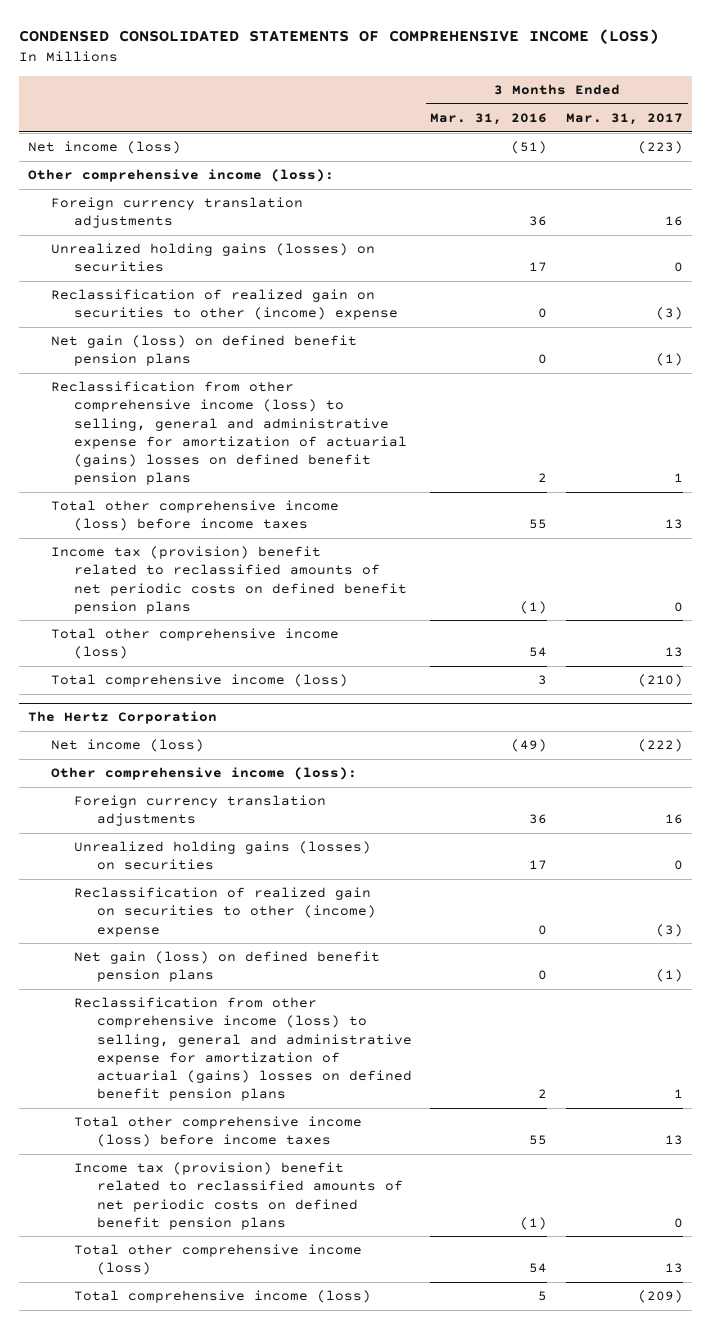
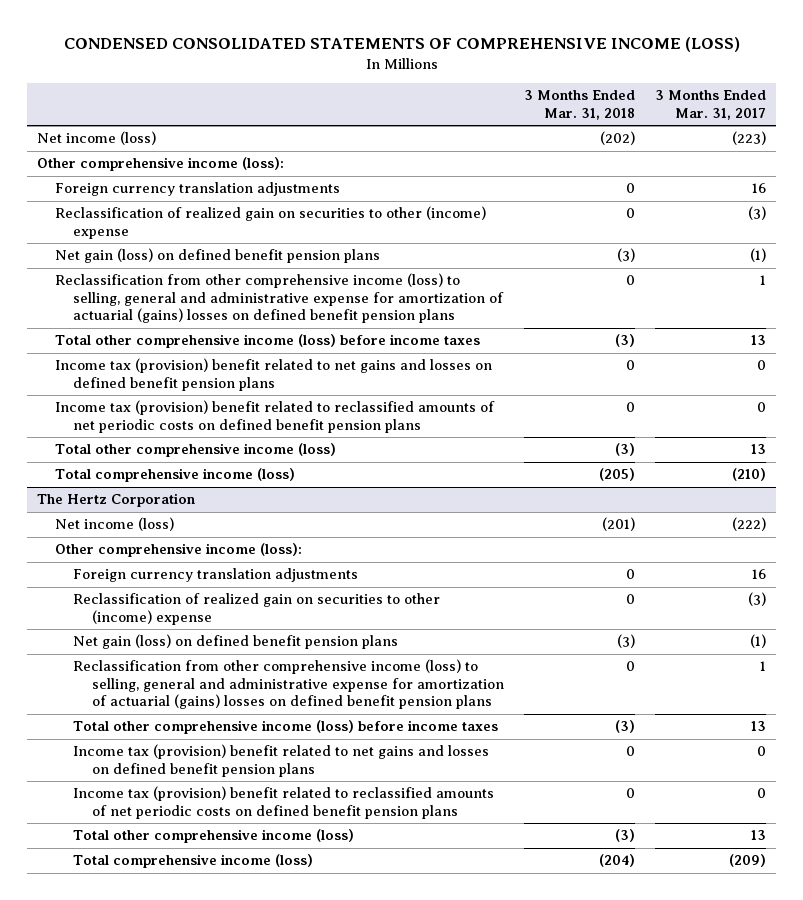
- | 3 Months Ended Mar. 31, 2016 | 3 Months Ended Mar. 31, 2017
+ | 3 Months Ended Mar. 31, 2018 | 3 Months Ended Mar. 31, 2017
- Unrealized holding gains (losses) on securities | 17 | 0
+ Income tax (provision) benefit related to net gains and losses on defined benefit pension plans | 0 | 0
@ The Hertz Corporation
- Unrealized holding gains (losses) on securities | 17 | 0
+ Income tax (provision) benefit related to net gains and losses on defined benefit pension plans | 0 | 0

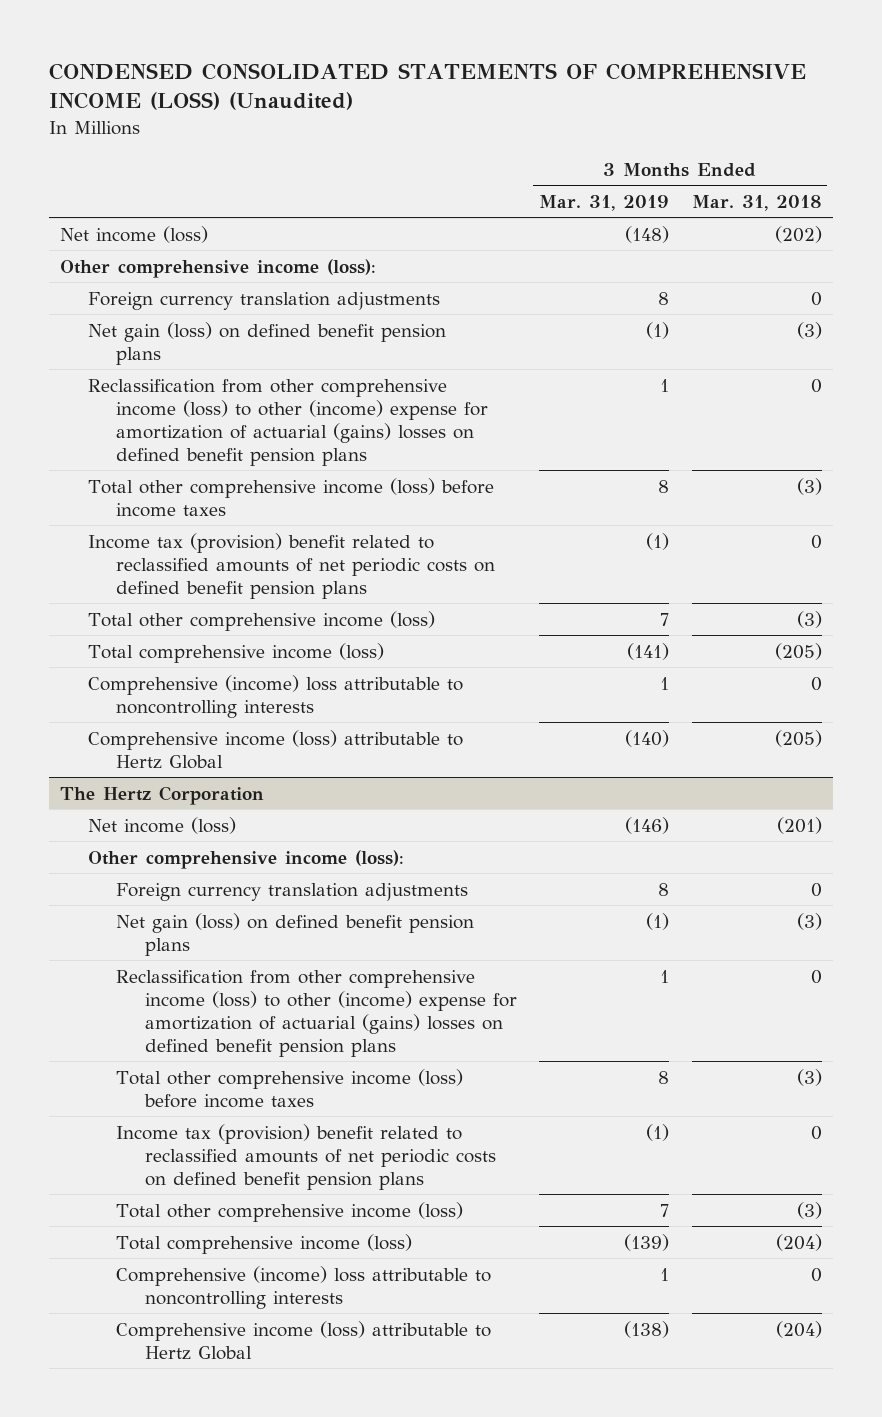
- CONDENSED CONSOLIDATED STATEMENTS OF COMPREHENSIVE INCOME (LOSS)
+ CONDENSED CONSOLIDATED STATEMENTS OF COMPREHENSIVE INCOME (LOSS) (Unaudited)
- | 3 Months Ended Mar. 31, 2018 | 3 Months Ended Mar. 31, 2017
+ | 3 Months Ended Mar. 31, 2019 | 3 Months Ended Mar. 31, 2018
- Reclassification of realized gain on securities to other (income) expense | 0 | (3)
- Reclassification from other comprehensive income (loss) to selling, general and administrative expense for amortization of actuarial (gains) losses on defined benefit pension plans | 0 | 1
+ Reclassification from other comprehensive income (loss) to other (income) expense for amortization of actuarial (gains) losses on defined benefit pension plans | 1 | 0
- Income tax (provision) benefit related to net gains and losses on defined benefit pension plans | 0 | 0
+ Comprehensive (income) loss attributable to noncontrolling interests | 1 | 0
+ Comprehensive income (loss) attributable to Hertz Global | (140) | (205)
@ The Hertz Corporation
- Reclassification of realized gain on securities to other (income) expense | 0 | (3)
- Reclassification from other comprehensive income (loss) to selling, general and administrative expense for amortization of actuarial (gains) losses on defined benefit pension plans | 0 | 1
+ Reclassification from other comprehensive income (loss) to other (income) expense for amortization of actuarial (gains) losses on defined benefit pension plans | 1 | 0
- Income tax (provision) benefit related to net gains and losses on defined benefit pension plans | 0 | 0
+ Comprehensive (income) loss attributable to noncontrolling interests | 1 | 0
+ Comprehensive income (loss) attributable to Hertz Global | (138) | (204)

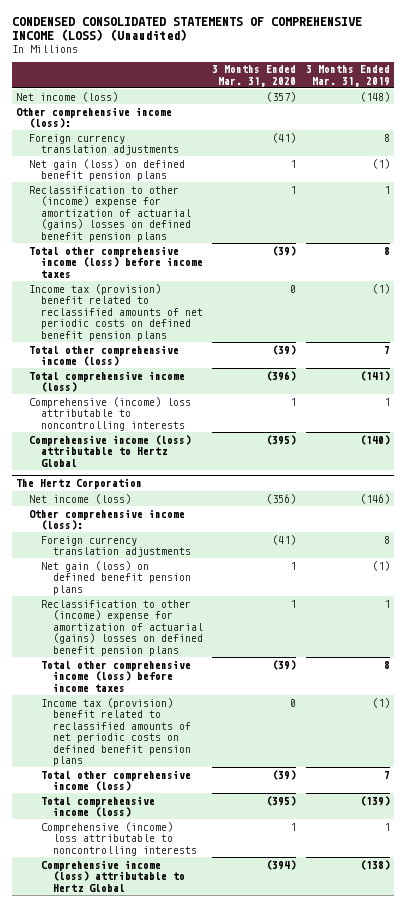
- | 3 Months Ended Mar. 31, 2019 | 3 Months Ended Mar. 31, 2018
+ | 3 Months Ended Mar. 31, 2020 | 3 Months Ended Mar. 31, 2019
- Reclassification from other comprehensive income (loss) to other (income) expense for amortization of actuarial (gains) losses on defined benefit pension plans | 1 | 0
+ Reclassification to other (income) expense for amortization of actuarial (gains) losses on defined benefit pension plans | 1 | 1
@ The Hertz Corporation
- Reclassification from other comprehensive income (loss) to other (income) expense for amortization of actuarial (gains) losses on defined benefit pension plans | 1 | 0
+ Reclassification to other (income) expense for amortization of actuarial (gains) losses on defined benefit pension plans | 1 | 1

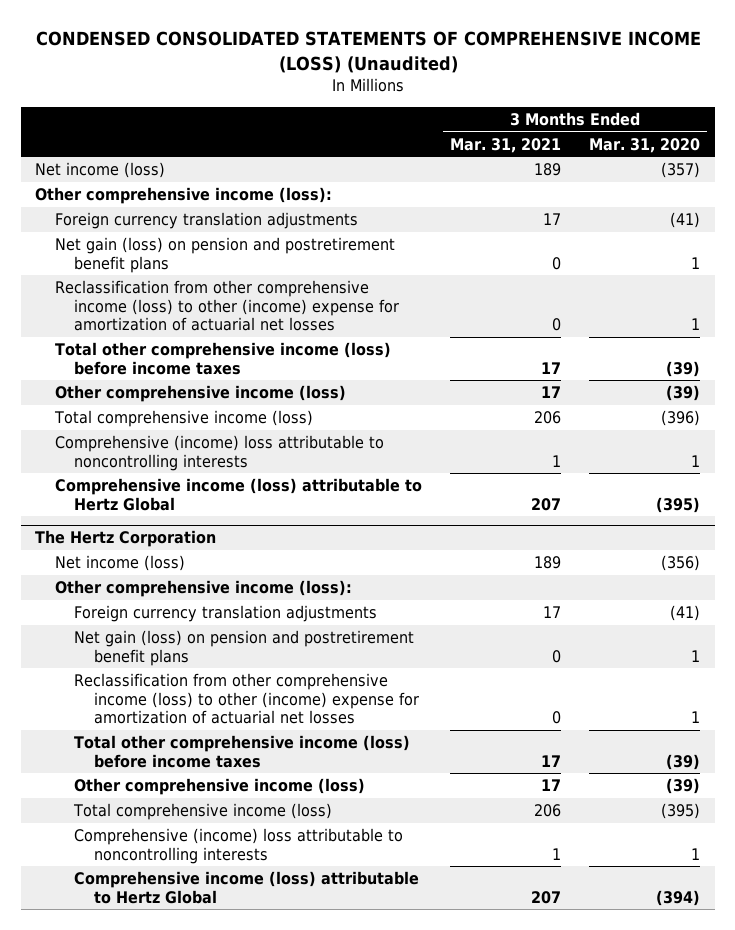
- | 3 Months Ended Mar. 31, 2020 | 3 Months Ended Mar. 31, 2019
+ | 3 Months Ended Mar. 31, 2021 | 3 Months Ended Mar. 31, 2020
- Net gain (loss) on defined benefit pension plans | 1 | (1)
- Reclassification to other (income) expense for amortization of actuarial (gains) losses on defined benefit pension plans | 1 | 1
+ Net gain (loss) on pension and postretirement benefit plans | 0 | 1
+ Reclassification from other comprehensive income (loss) to other (income) expense for amortization of actuarial net losses | 0 | 1
- Income tax (provision) benefit related to reclassified amounts of net periodic costs on defined benefit pension plans | 0 | (1)
- Total other comprehensive income (loss) | (39) | 7
+ Other comprehensive income (loss) | 17 | (39)
@ The Hertz Corporation
- Net gain (loss) on defined benefit pension plans | 1 | (1)
- Reclassification to other (income) expense for amortization of actuarial (gains) losses on defined benefit pension plans | 1 | 1
+ Net gain (loss) on pension and postretirement benefit plans | 0 | 1
+ Reclassification from other comprehensive income (loss) to other (income) expense for amortization of actuarial net losses | 0 | 1
- Income tax (provision) benefit related to reclassified amounts of net periodic costs on defined benefit pension plans | 0 | (1)
- Total other comprehensive income (loss) | (39) | 7
+ Other comprehensive income (loss) | 17 | (39)

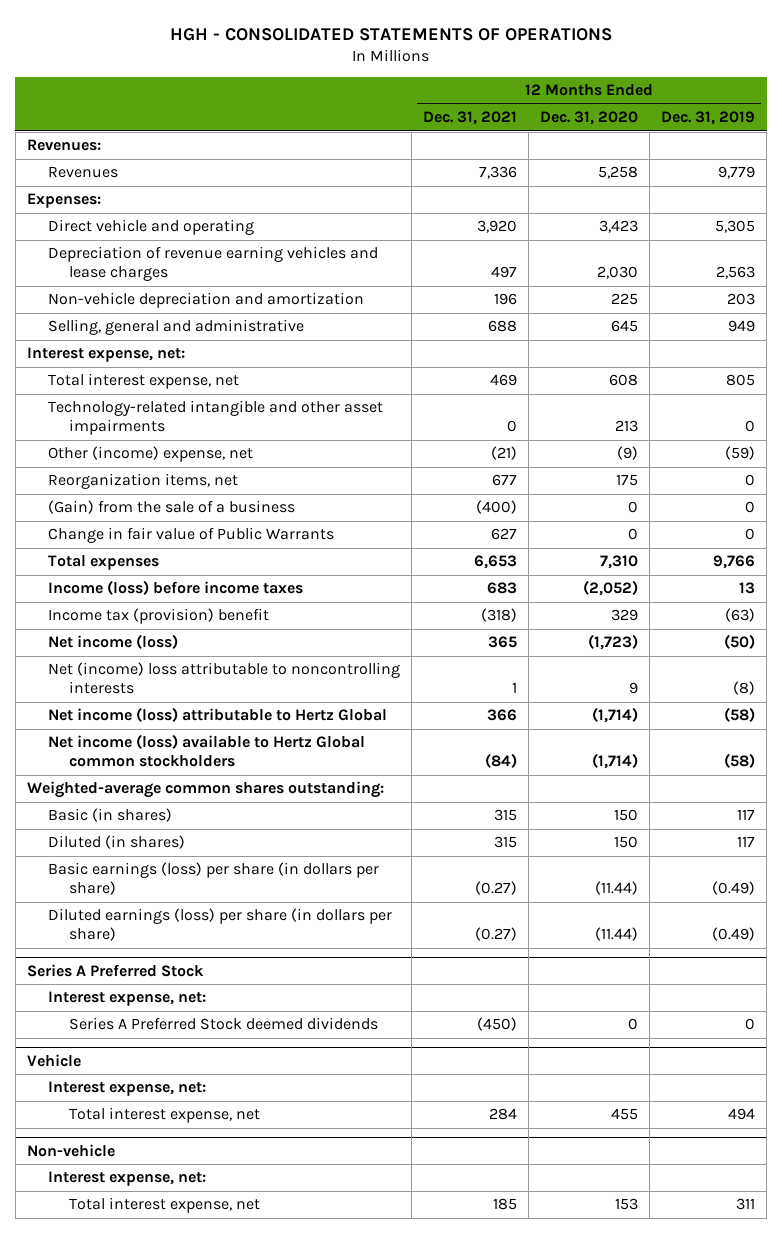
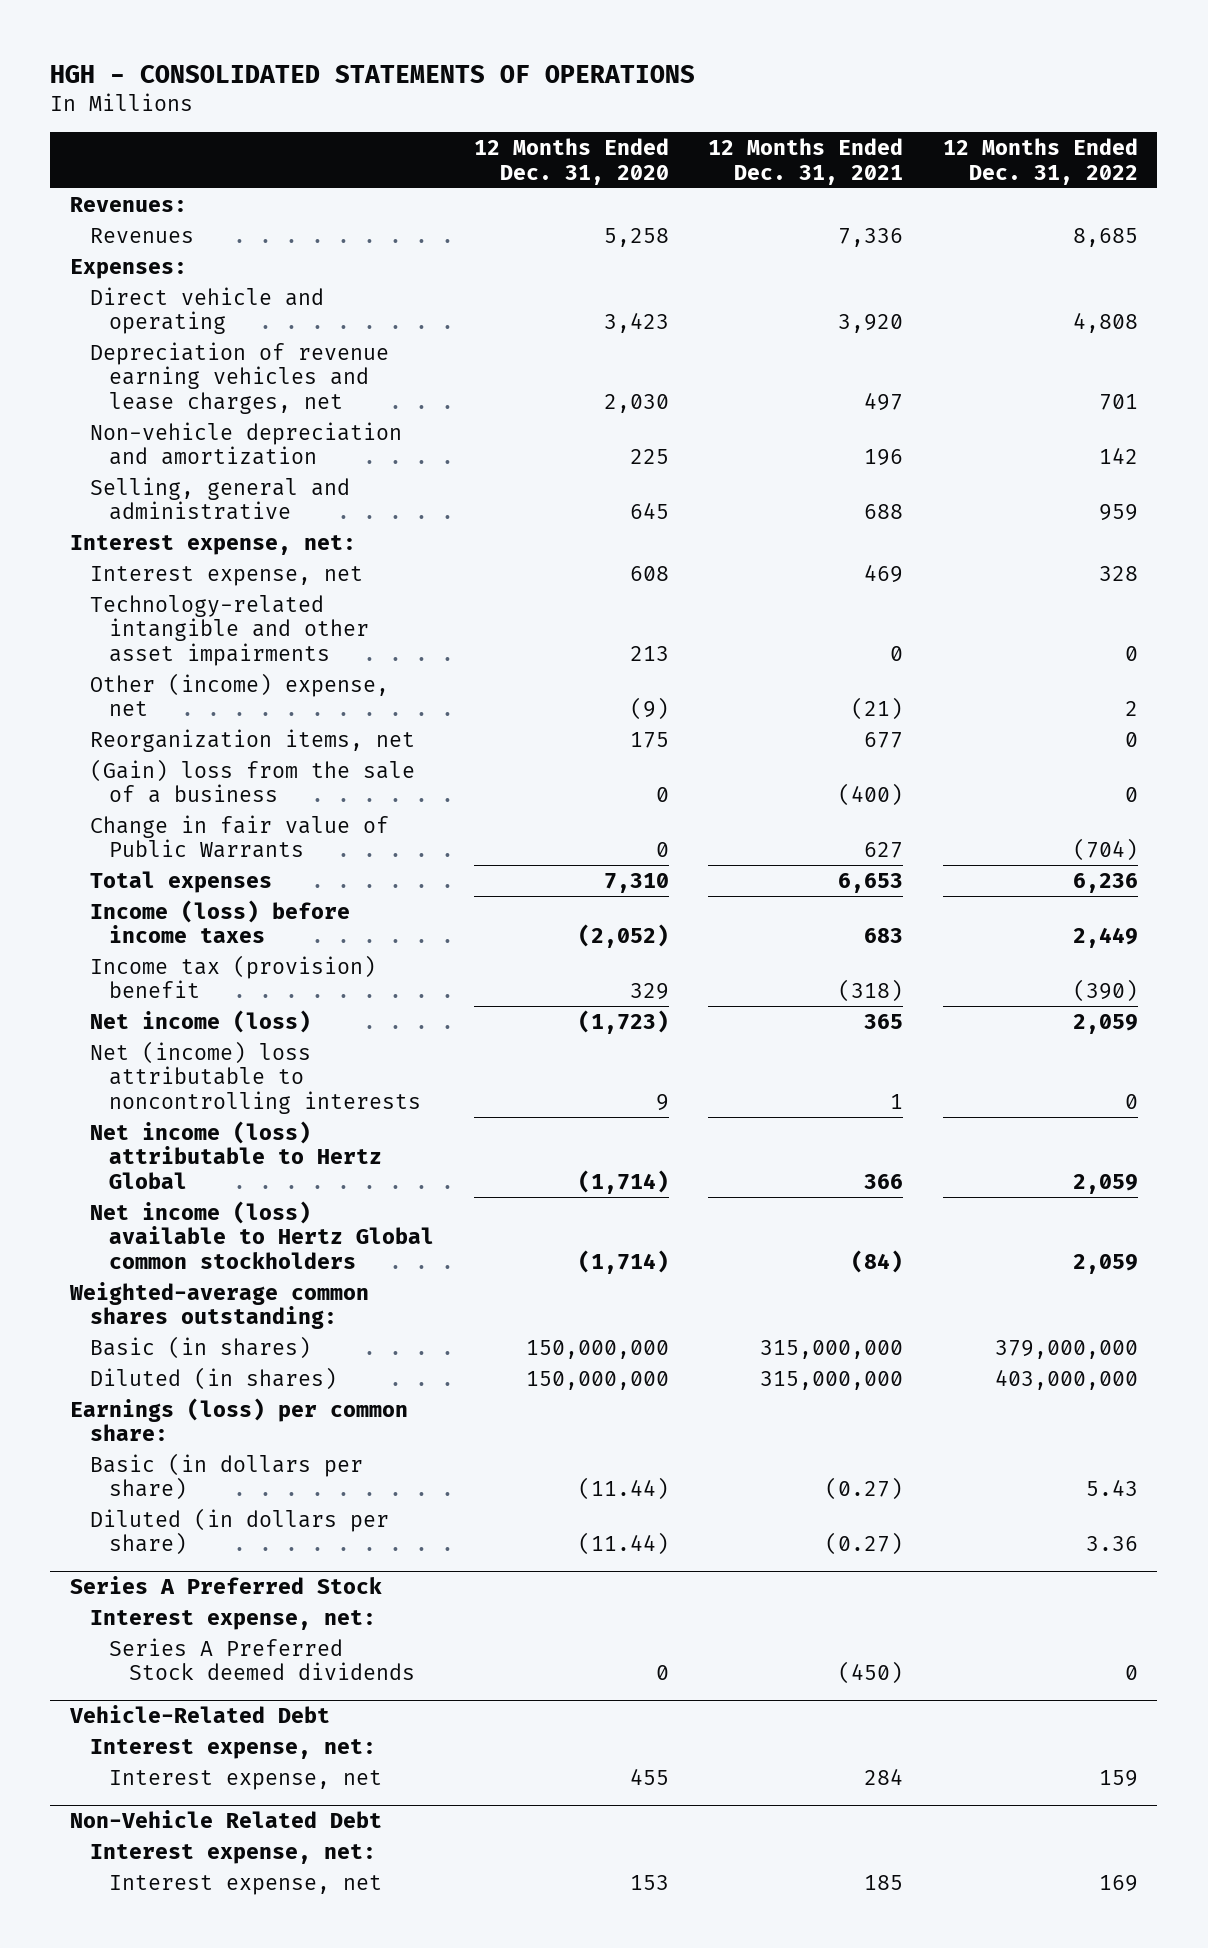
- | 12 Months Ended Dec. 31, 2021 | 12 Months Ended Dec. 31, 2020 | 12 Months Ended Dec. 31, 2019
+ | 12 Months Ended Dec. 31, 2020 | 12 Months Ended Dec. 31, 2021 | 12 Months Ended Dec. 31, 2022
- Depreciation of revenue earning vehicles and lease charges | 497 | 2,030 | 2,563
+ Depreciation of revenue earning vehicles and lease charges, net | 2,030 | 497 | 701
- Total interest expense, net | 469 | 608 | 805
+ Interest expense, net | 608 | 469 | 328
- (Gain) from the sale of a business | (400) | 0 | 0
+ (Gain) loss from the sale of a business | 0 | (400) | 0
- Basic (in shares) | 315 | 150 | 117
- Diluted (in shares) | 315 | 150 | 117
- Basic earnings (loss) per share (in dollars per share) | (0.27) | (11.44) | (0.49)
- Diluted earnings (loss) per share (in dollars per share) | (0.27) | (11.44) | (0.49)
+ Basic (in shares) | 150,000,000 | 315,000,000 | 379,000,000
+ Diluted (in shares) | 150,000,000 | 315,000,000 | 403,000,000
+ Earnings (loss) per common share:
+ Basic (in dollars per share) | (11.44) | (0.27) | 5.43
+ Diluted (in dollars per share) | (11.44) | (0.27) | 3.36
- Vehicle
+ Vehicle-Related Debt
- Total interest expense, net | 284 | 455 | 494
- Non-vehicle
+ Interest expense, net | 455 | 284 | 159
+ Non-Vehicle Related Debt
- Total interest expense, net | 185 | 153 | 311
+ Interest expense, net | 153 | 185 | 169

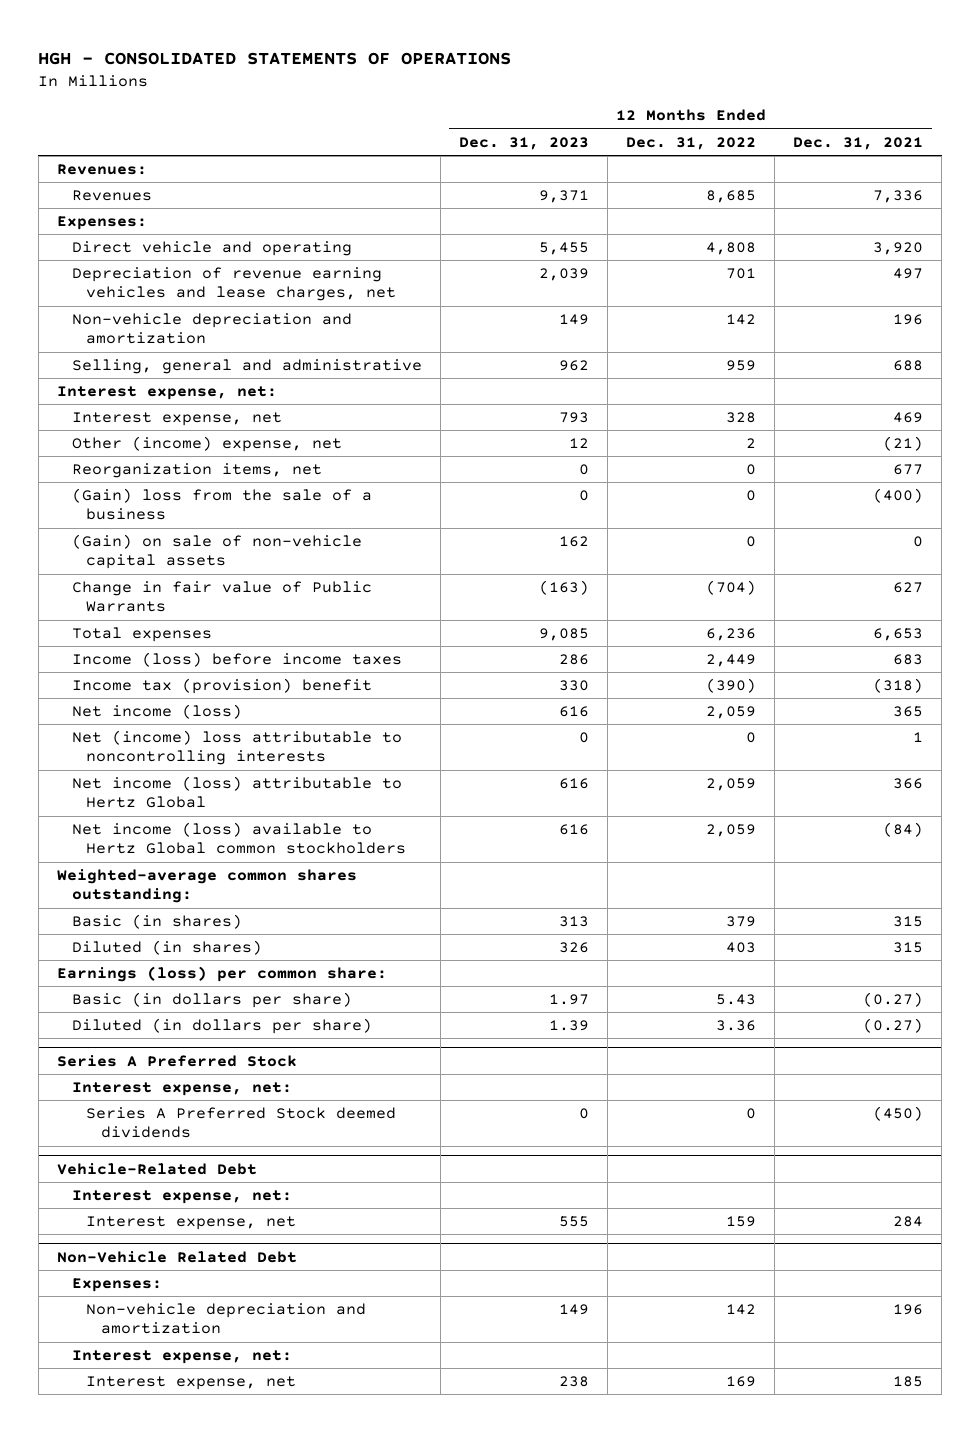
- | 12 Months Ended Dec. 31, 2020 | 12 Months Ended Dec. 31, 2021 | 12 Months Ended Dec. 31, 2022
+ | 12 Months Ended Dec. 31, 2023 | 12 Months Ended Dec. 31, 2022 | 12 Months Ended Dec. 31, 2021
- Technology-related intangible and other asset impairments | 213 | 0 | 0
+ (Gain) on sale of non-vehicle capital assets | 162 | 0 | 0
- Basic (in shares) | 150,000,000 | 315,000,000 | 379,000,000
- Diluted (in shares) | 150,000,000 | 315,000,000 | 403,000,000
+ Basic (in shares) | 313 | 379 | 315
+ Diluted (in shares) | 326 | 403 | 315
@ Non-Vehicle Related Debt
+ Expenses:
+ Non-vehicle depreciation and amortization | 149 | 142 | 196

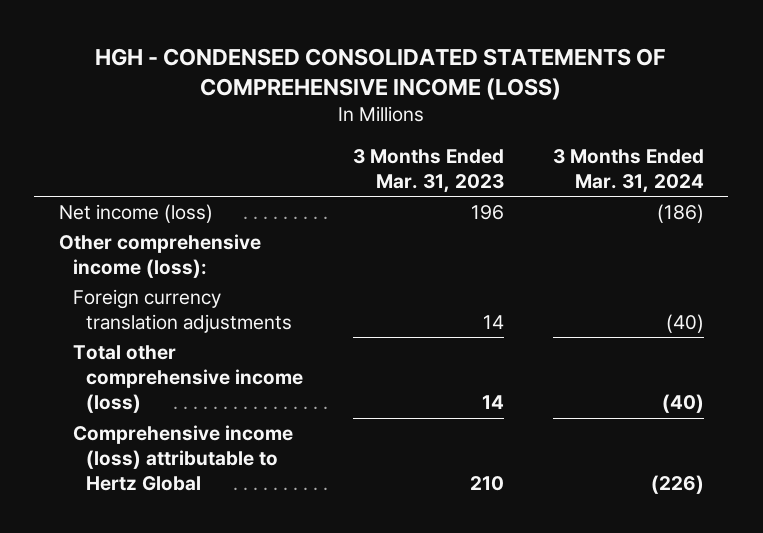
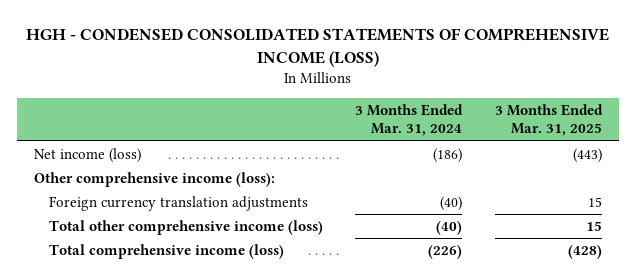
- | 3 Months Ended Mar. 31, 2023 | 3 Months Ended Mar. 31, 2024
+ | 3 Months Ended Mar. 31, 2024 | 3 Months Ended Mar. 31, 2025
- Comprehensive income (loss) attributable to Hertz Global | 210 | (226)
+ Total comprehensive income (loss) | (226) | (428)

